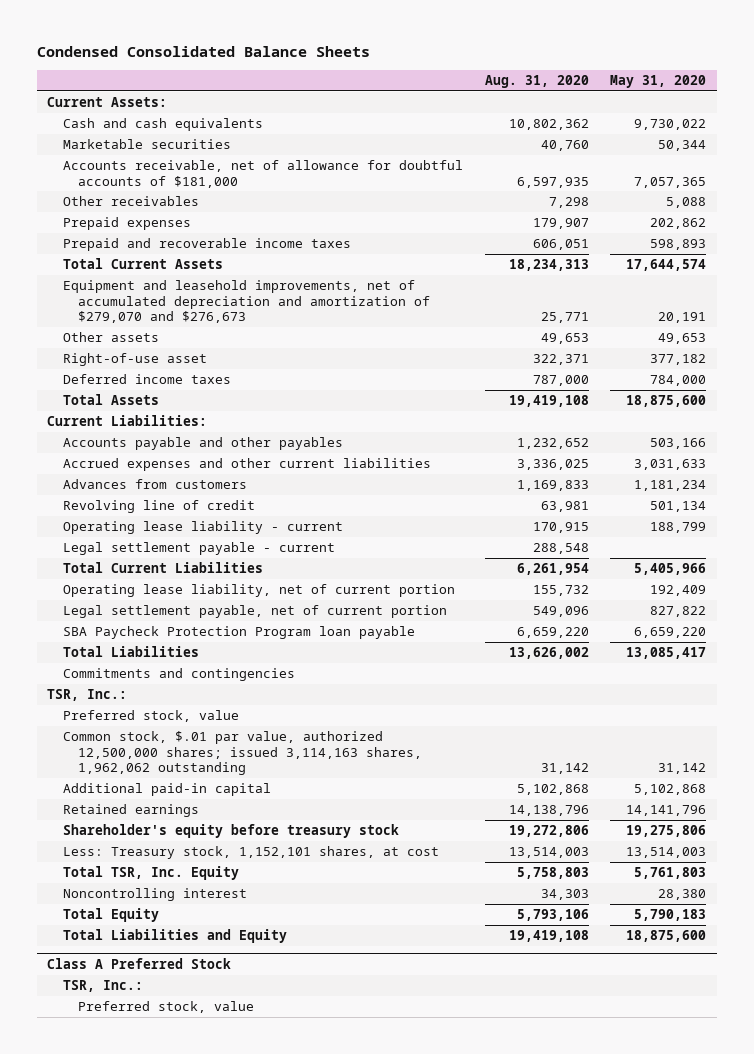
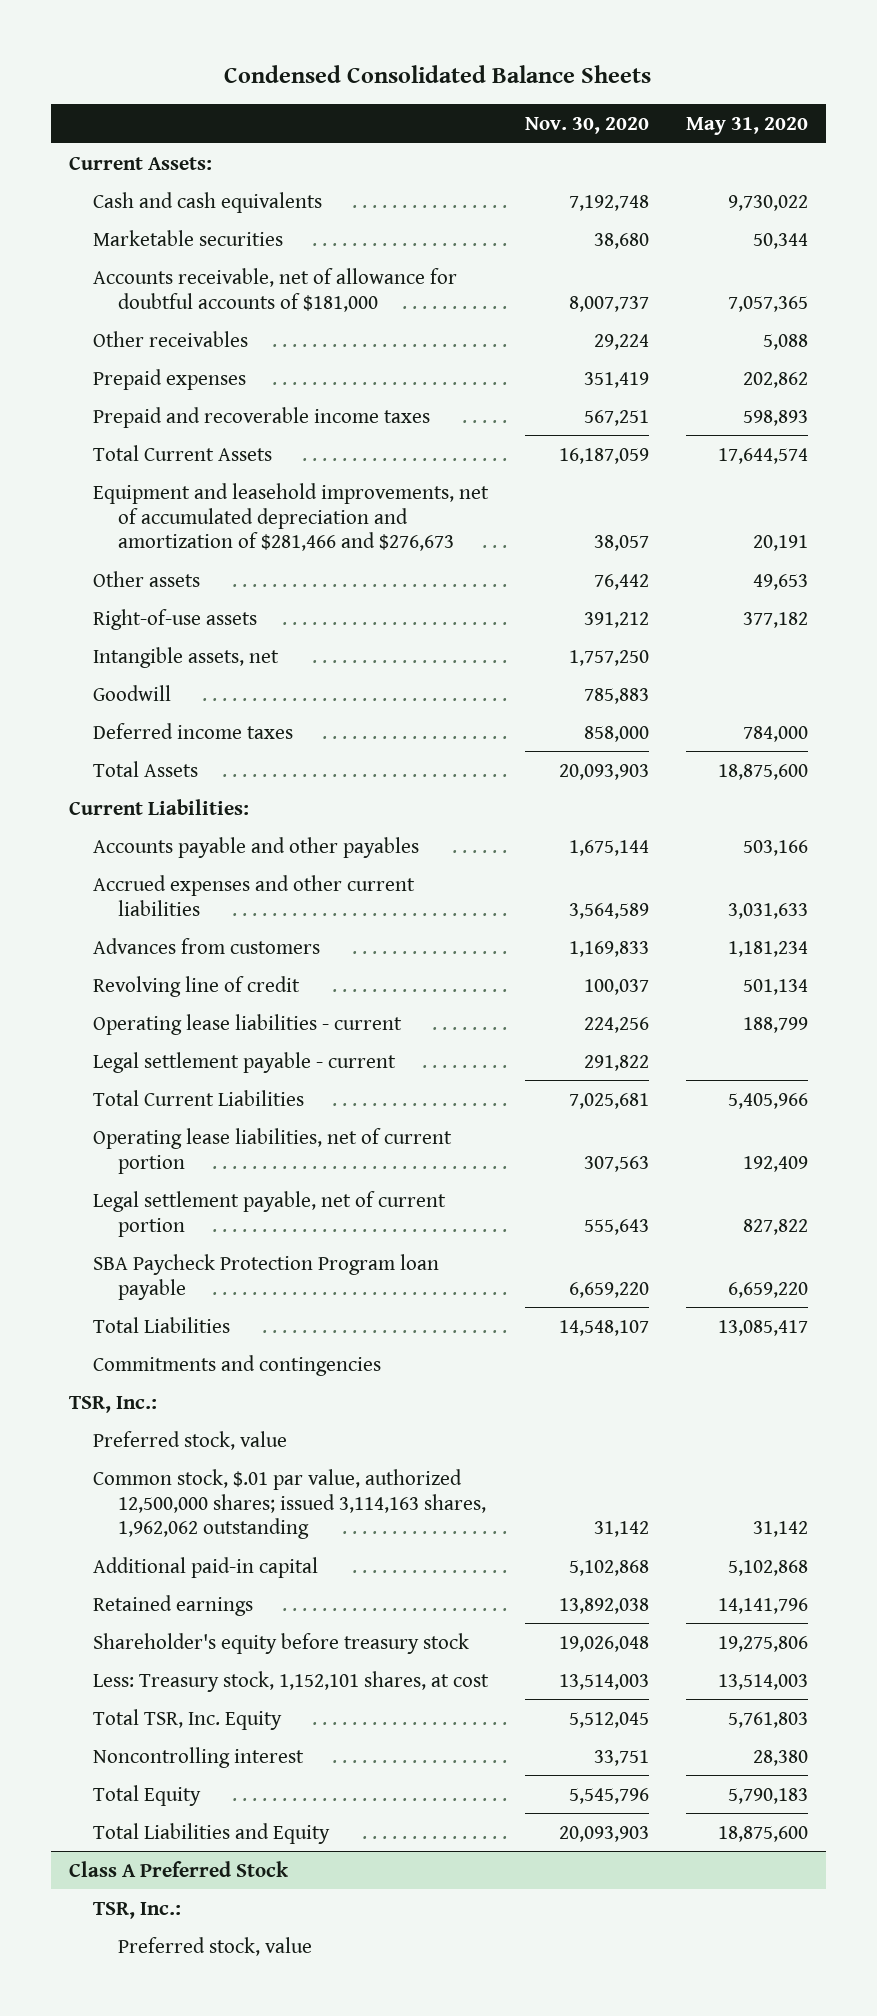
- | Aug. 31, 2020 | May 31, 2020
+ | Nov. 30, 2020 | May 31, 2020
- Equipment and leasehold improvements, net of accumulated depreciation and amortization of $279,070 and $276,673 | 25,771 | 20,191
+ Equipment and leasehold improvements, net of accumulated depreciation and amortization of $281,466 and $276,673 | 38,057 | 20,191
- Right-of-use asset | 322,371 | 377,182
+ Right-of-use assets | 391,212 | 377,182
+ Intangible assets, net | 1,757,250 |
+ Goodwill | 785,883 |
- Operating lease liability - current | 170,915 | 188,799
+ Operating lease liabilities - current | 224,256 | 188,799
- Operating lease liability, net of current portion | 155,732 | 192,409
+ Operating lease liabilities, net of current portion | 307,563 | 192,409

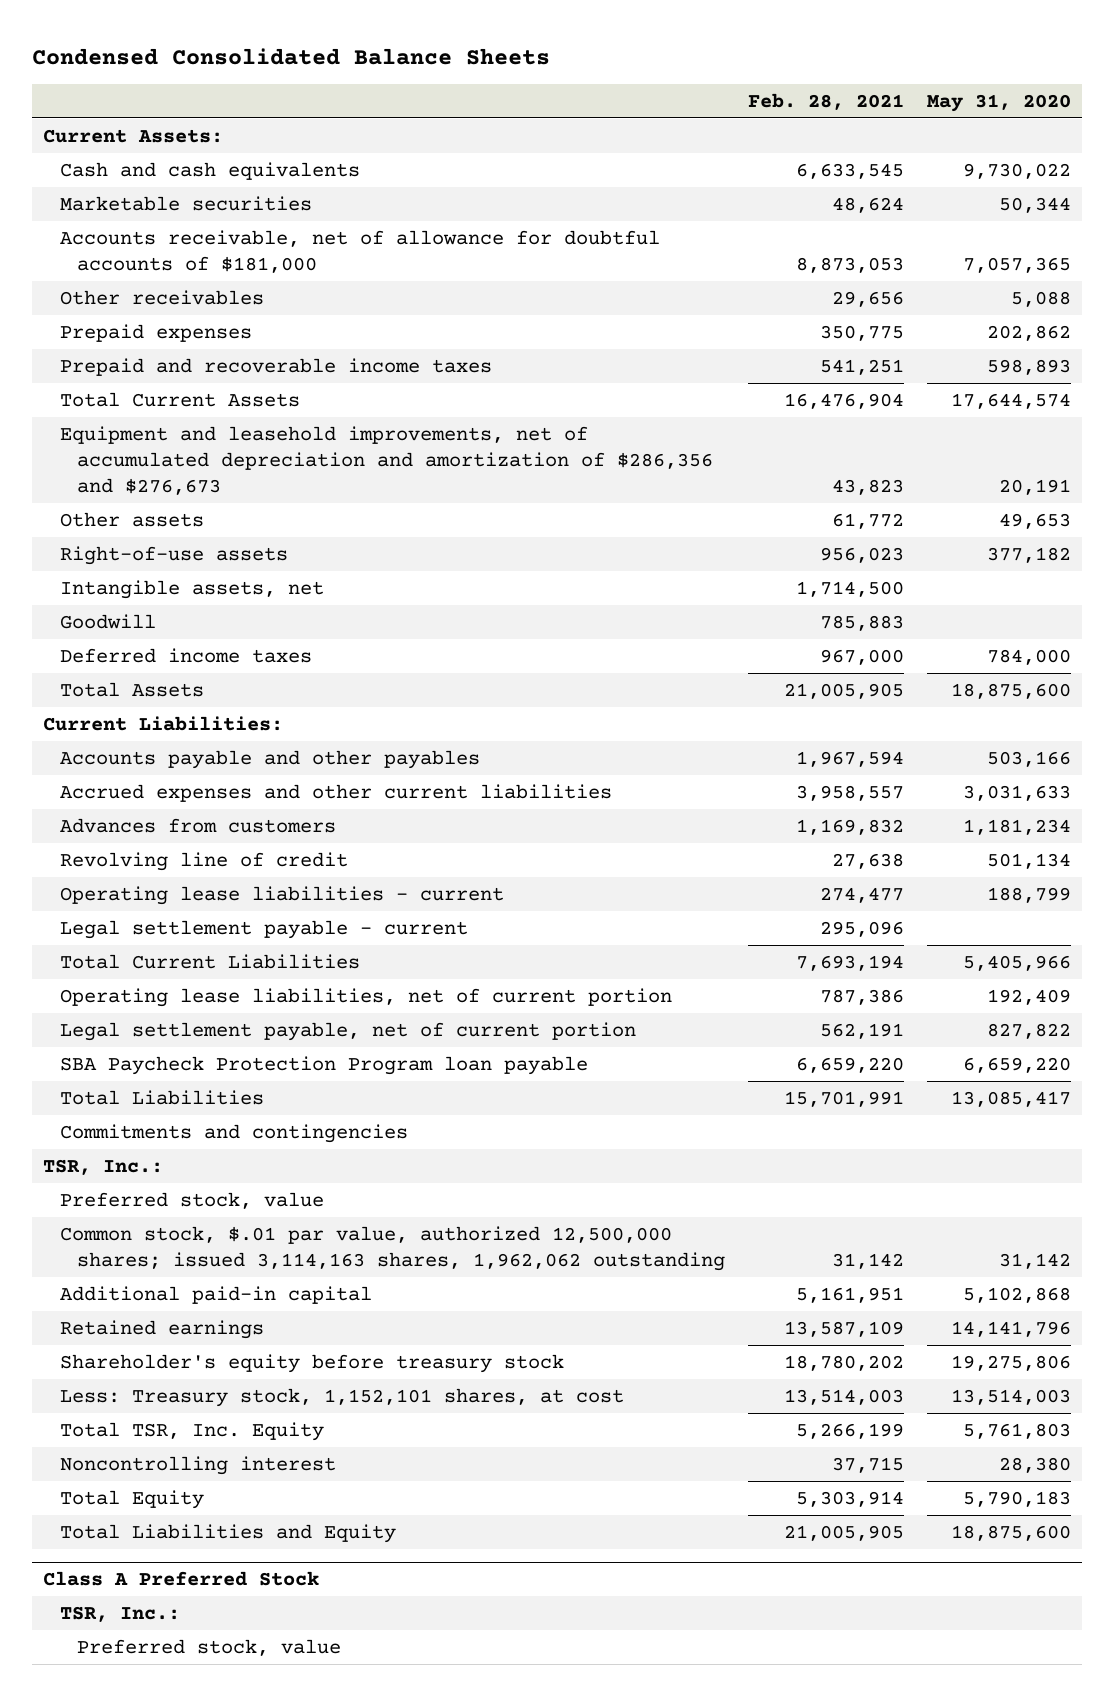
- | Nov. 30, 2020 | May 31, 2020
+ | Feb. 28, 2021 | May 31, 2020
- Equipment and leasehold improvements, net of accumulated depreciation and amortization of $281,466 and $276,673 | 38,057 | 20,191
+ Equipment and leasehold improvements, net of accumulated depreciation and amortization of $286,356 and $276,673 | 43,823 | 20,191

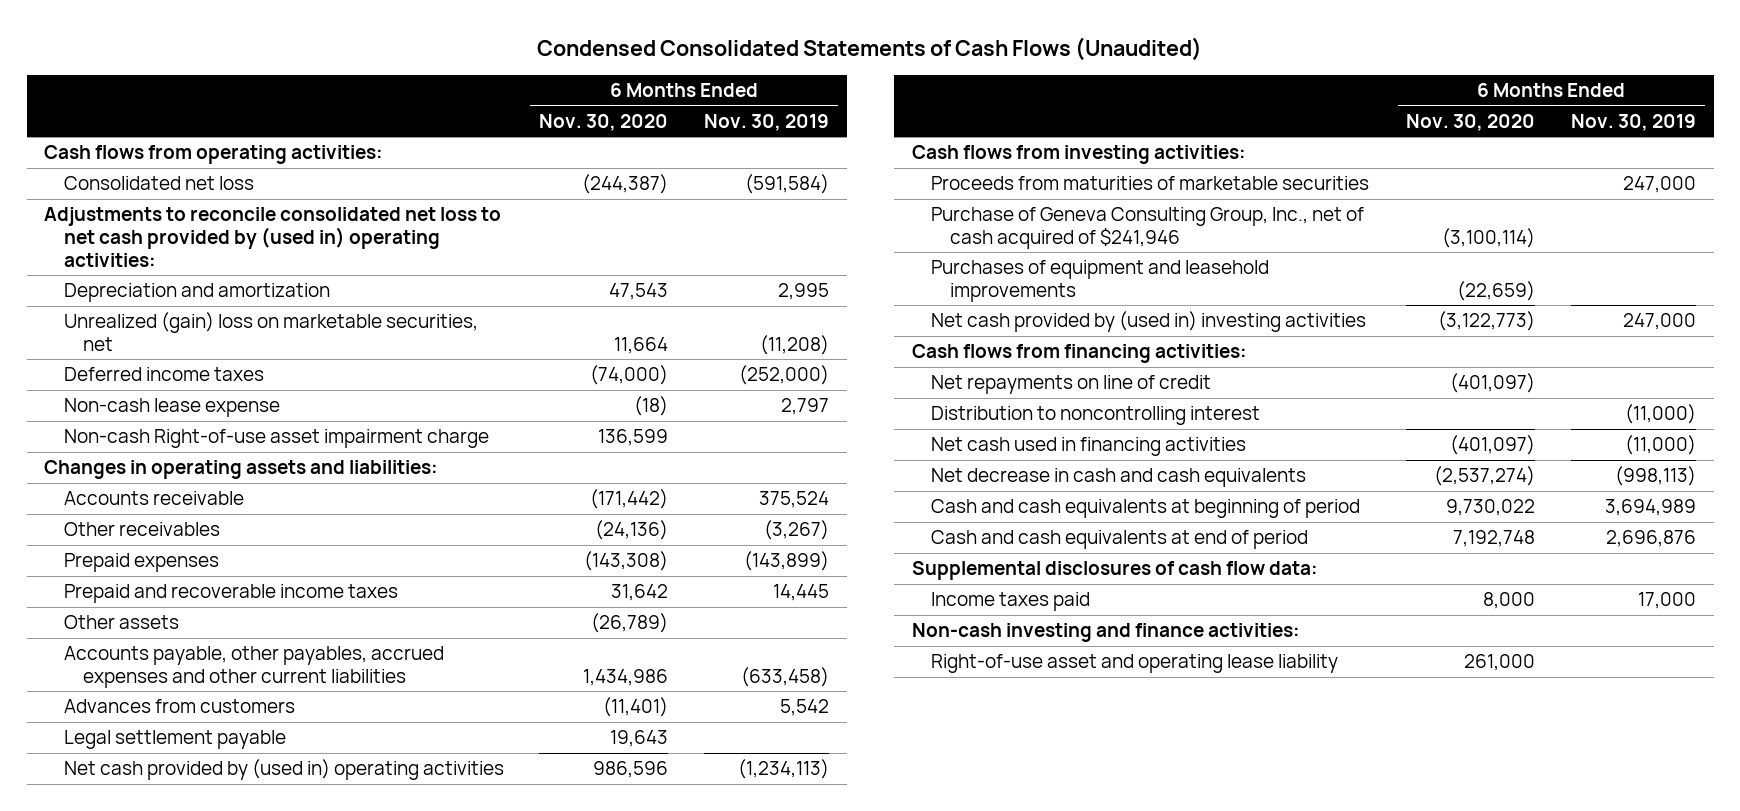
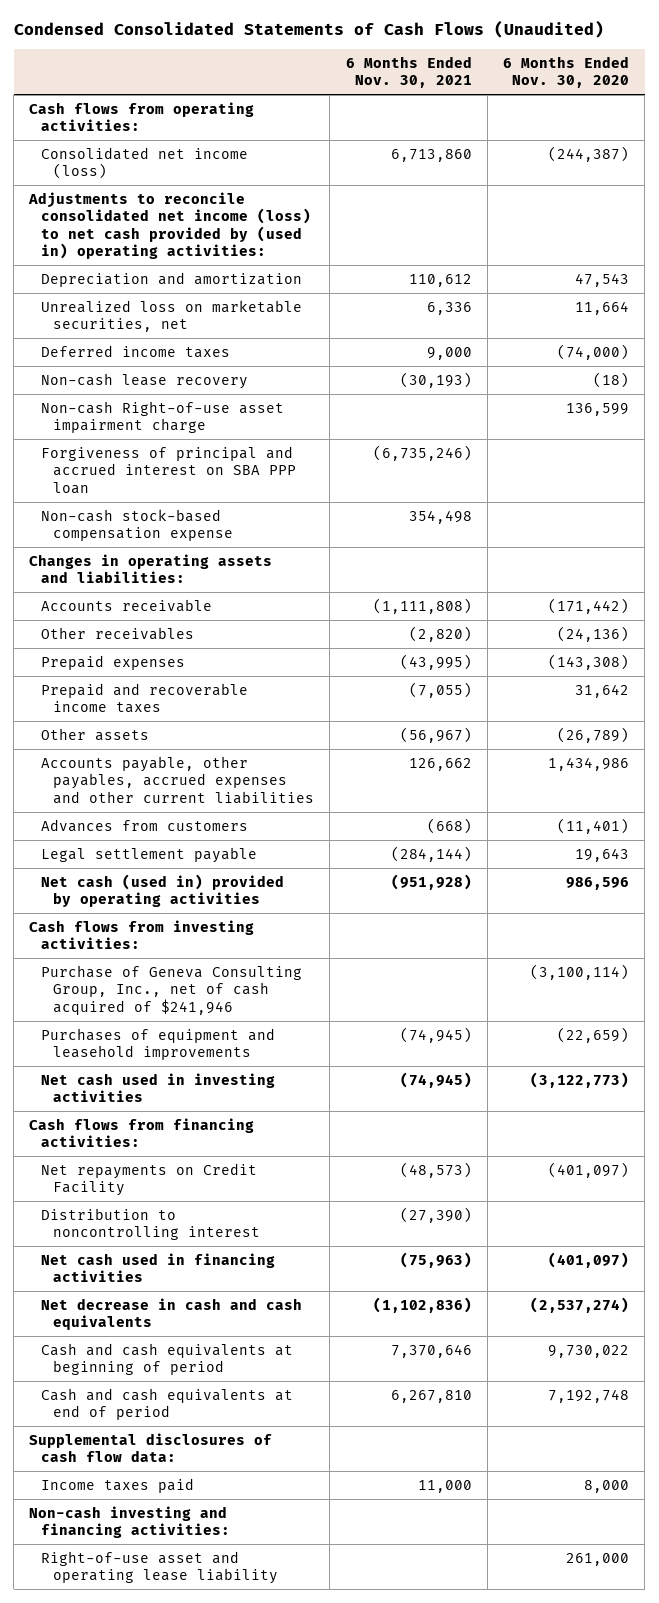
- | 6 Months Ended Nov. 30, 2020 | 6 Months Ended Nov. 30, 2019
+ | 6 Months Ended Nov. 30, 2021 | 6 Months Ended Nov. 30, 2020
- Consolidated net loss | (244,387) | (591,584)
- Adjustments to reconcile consolidated net loss to net cash provided by (used in) operating activities:
+ Consolidated net income (loss) | 6,713,860 | (244,387)
+ Adjustments to reconcile consolidated net income (loss) to net cash provided by (used in) operating activities:
- Unrealized (gain) loss on marketable securities, net | 11,664 | (11,208)
+ Unrealized loss on marketable securities, net | 6,336 | 11,664
- Non-cash lease expense | (18) | 2,797
+ Non-cash lease recovery | (30,193) | (18)
+ Forgiveness of principal and accrued interest on SBA PPP loan | (6,735,246) |
+ Non-cash stock-based compensation expense | 354,498 |
- Net cash provided by (used in) operating activities | 986,596 | (1,234,113)
+ Net cash (used in) provided by operating activities | (951,928) | 986,596
- Proceeds from maturities of marketable securities | | 247,000
- Net cash provided by (used in) investing activities | (3,122,773) | 247,000
+ Net cash used in investing activities | (74,945) | (3,122,773)
- Net repayments on line of credit | (401,097) |
+ Net repayments on Credit Facility | (48,573) | (401,097)
- Non-cash investing and finance activities:
+ Non-cash investing and financing activities:

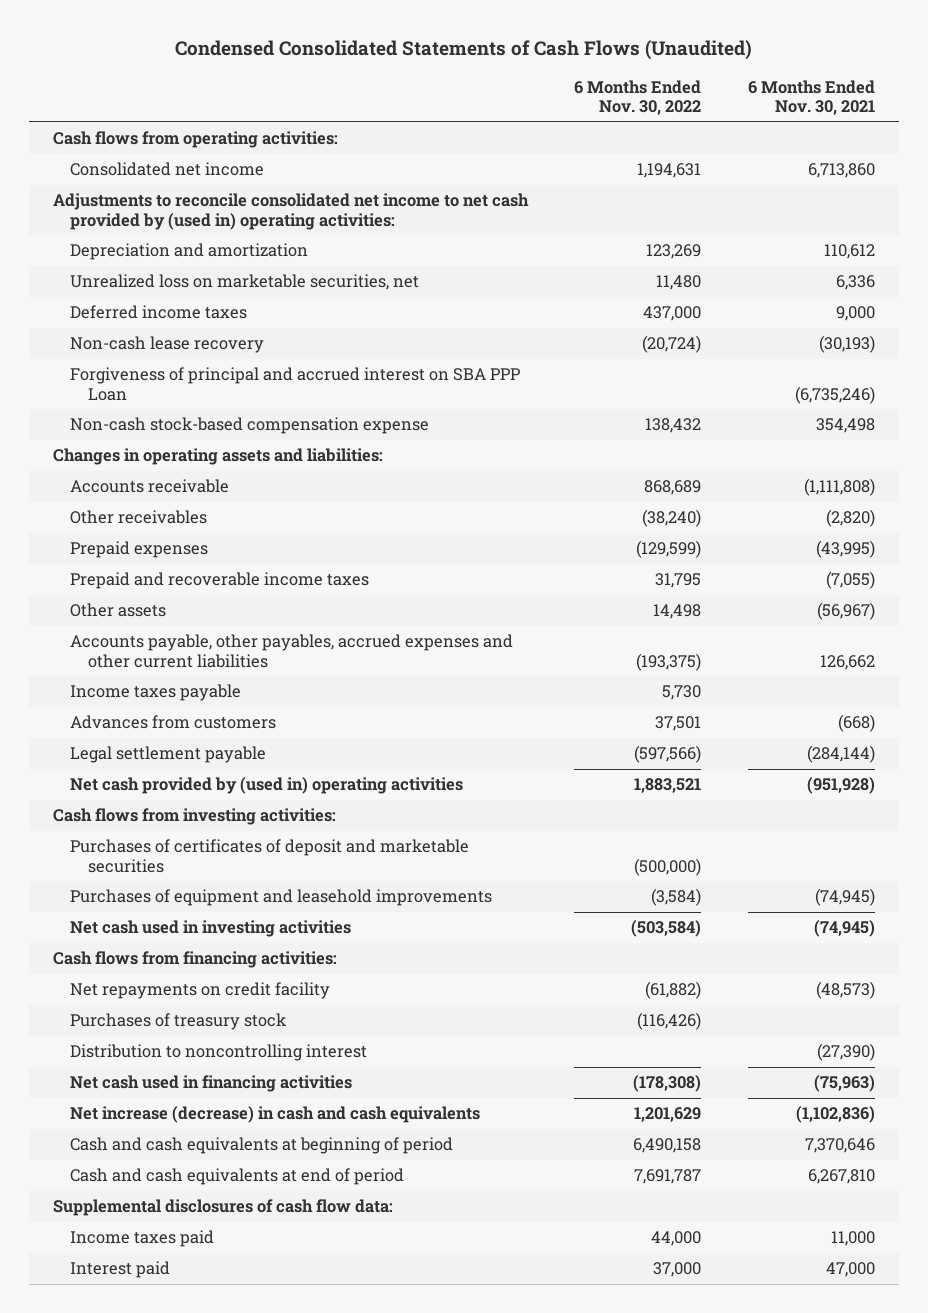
- | 6 Months Ended Nov. 30, 2021 | 6 Months Ended Nov. 30, 2020
+ | 6 Months Ended Nov. 30, 2022 | 6 Months Ended Nov. 30, 2021
- Consolidated net income (loss) | 6,713,860 | (244,387)
- Adjustments to reconcile consolidated net income (loss) to net cash provided by (used in) operating activities:
+ Consolidated net income | 1,194,631 | 6,713,860
+ Adjustments to reconcile consolidated net income to net cash provided by (used in) operating activities:
- Non-cash Right-of-use asset impairment charge | | 136,599
- Forgiveness of principal and accrued interest on SBA PPP loan | (6,735,246) |
+ Forgiveness of principal and accrued interest on SBA PPP Loan | | (6,735,246)
+ Income taxes payable | 5,730 |
- Net cash (used in) provided by operating activities | (951,928) | 986,596
+ Net cash provided by (used in) operating activities | 1,883,521 | (951,928)
- Purchase of Geneva Consulting Group, Inc., net of cash acquired of $241,946 | | (3,100,114)
+ Purchases of certificates of deposit and marketable securities | (500,000) |
- Net repayments on Credit Facility | (48,573) | (401,097)
+ Net repayments on credit facility | (61,882) | (48,573)
+ Purchases of treasury stock | (116,426) |
- Net decrease in cash and cash equivalents | (1,102,836) | (2,537,274)
+ Net increase (decrease) in cash and cash equivalents | 1,201,629 | (1,102,836)
- Non-cash investing and financing activities:
- Right-of-use asset and operating lease liability | | 261,000
+ Interest paid | 37,000 | 47,000

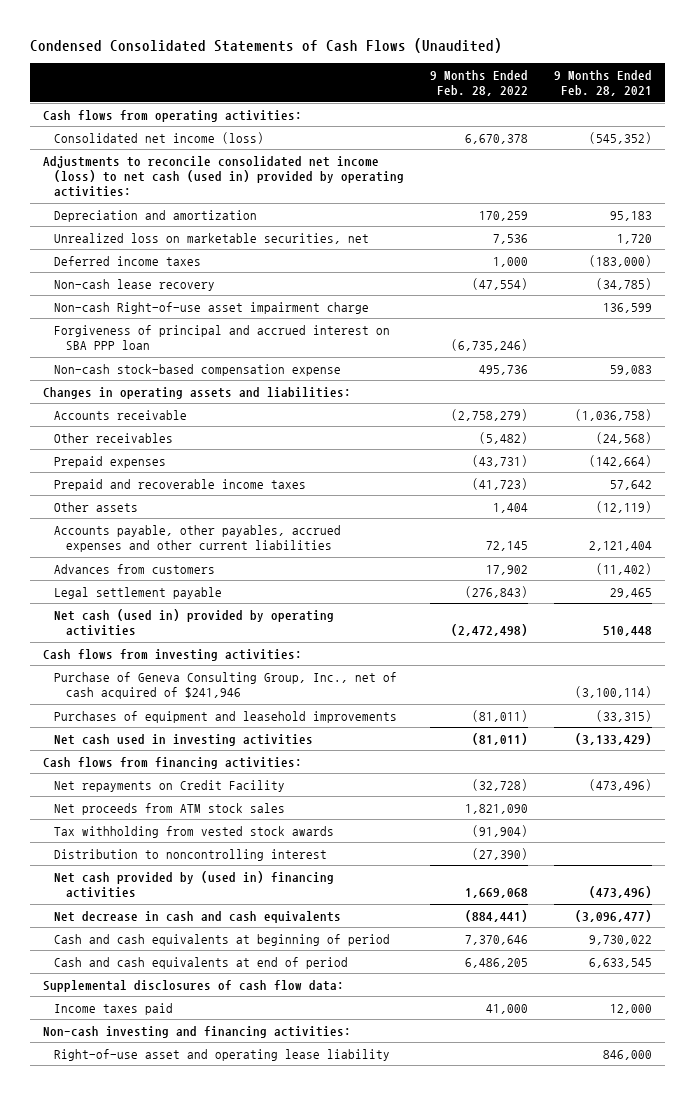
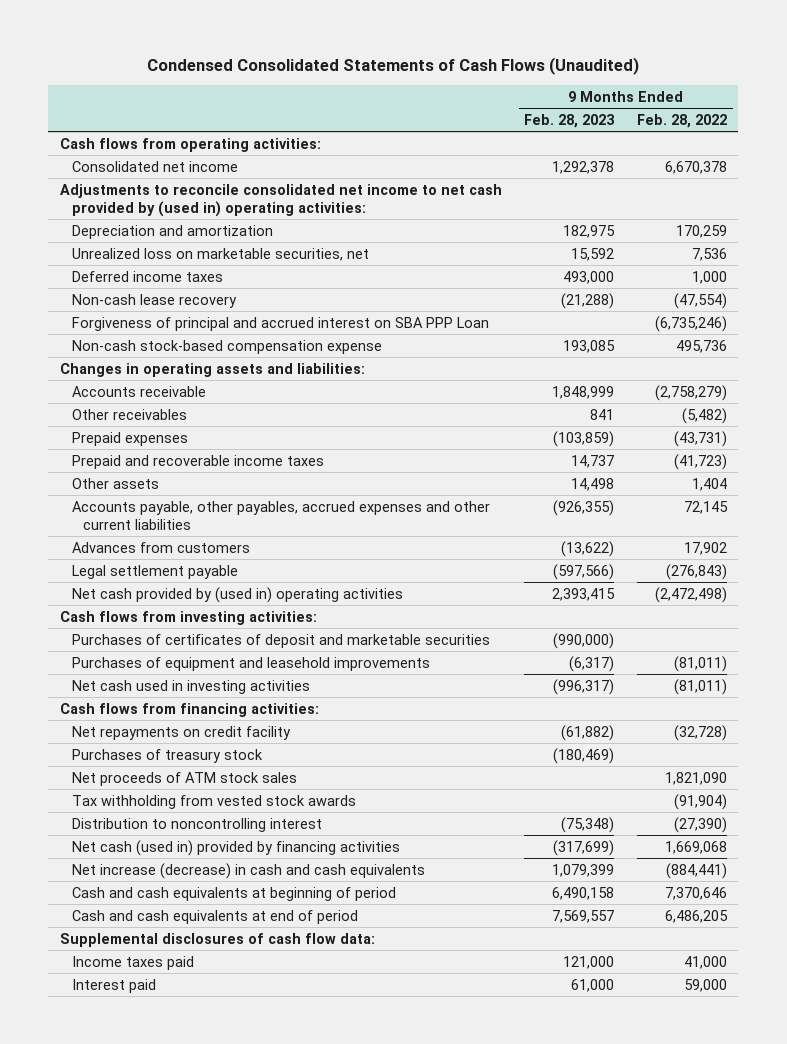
- | 9 Months Ended Feb. 28, 2022 | 9 Months Ended Feb. 28, 2021
+ | 9 Months Ended Feb. 28, 2023 | 9 Months Ended Feb. 28, 2022
- Consolidated net income (loss) | 6,670,378 | (545,352)
- Adjustments to reconcile consolidated net income (loss) to net cash (used in) provided by operating activities:
+ Consolidated net income | 1,292,378 | 6,670,378
+ Adjustments to reconcile consolidated net income to net cash provided by (used in) operating activities:
- Non-cash Right-of-use asset impairment charge | | 136,599
- Forgiveness of principal and accrued interest on SBA PPP loan | (6,735,246) |
+ Forgiveness of principal and accrued interest on SBA PPP Loan | | (6,735,246)
- Net cash (used in) provided by operating activities | (2,472,498) | 510,448
+ Net cash provided by (used in) operating activities | 2,393,415 | (2,472,498)
- Purchase of Geneva Consulting Group, Inc., net of cash acquired of $241,946 | | (3,100,114)
+ Purchases of certificates of deposit and marketable securities | (990,000) |
- Net repayments on Credit Facility | (32,728) | (473,496)
- Net proceeds from ATM stock sales | 1,821,090 |
+ Net repayments on credit facility | (61,882) | (32,728)
+ Purchases of treasury stock | (180,469) |
+ Net proceeds of ATM stock sales | | 1,821,090
- Net cash provided by (used in) financing activities | 1,669,068 | (473,496)
- Net decrease in cash and cash equivalents | (884,441) | (3,096,477)
+ Net cash (used in) provided by financing activities | (317,699) | 1,669,068
+ Net increase (decrease) in cash and cash equivalents | 1,079,399 | (884,441)
- Non-cash investing and financing activities:
- Right-of-use asset and operating lease liability | | 846,000
+ Interest paid | 61,000 | 59,000

